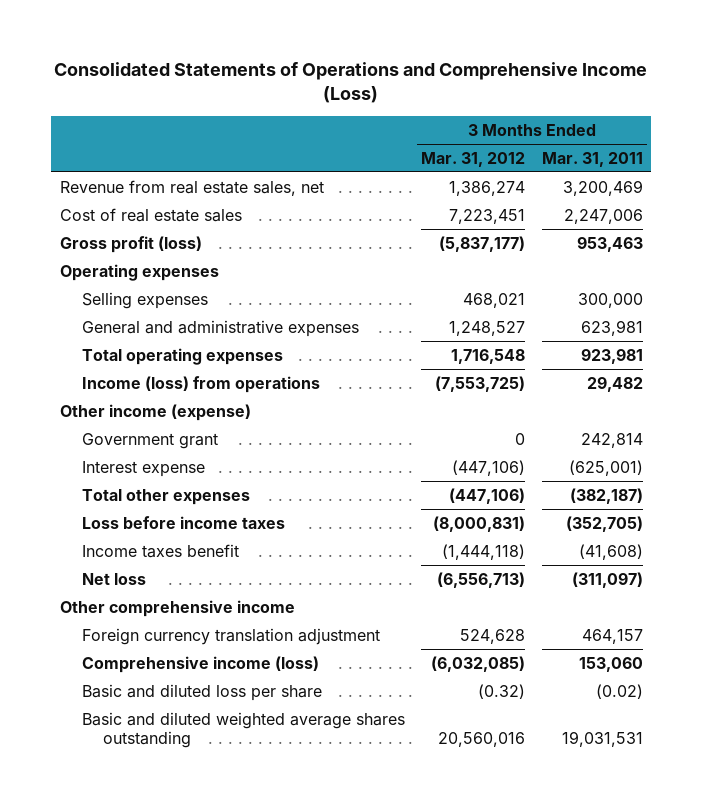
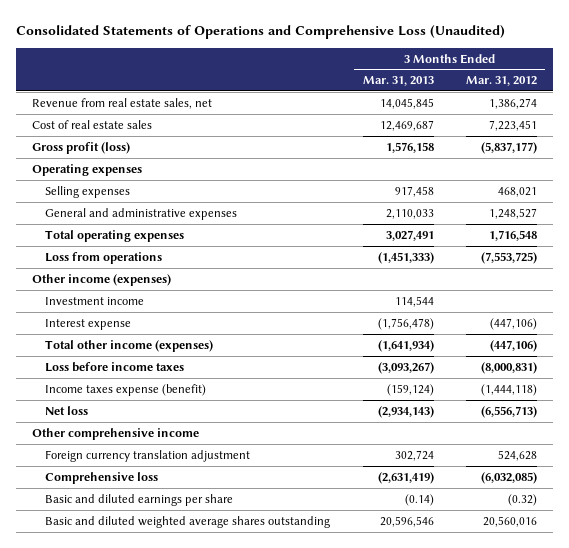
- Consolidated Statements of Operations and Comprehensive Income (Loss)
+ Consolidated Statements of Operations and Comprehensive Loss (Unaudited)
- | 3 Months Ended Mar. 31, 2012 | 3 Months Ended Mar. 31, 2011
+ | 3 Months Ended Mar. 31, 2013 | 3 Months Ended Mar. 31, 2012
- Income (loss) from operations | (7,553,725) | 29,482
- Other income (expense)
- Government grant | 0 | 242,814
+ Loss from operations | (1,451,333) | (7,553,725)
+ Other income (expenses)
+ Investment income | 114,544 |
- Total other expenses | (447,106) | (382,187)
+ Total other income (expenses) | (1,641,934) | (447,106)
- Income taxes benefit | (1,444,118) | (41,608)
+ Income taxes expense (benefit) | (159,124) | (1,444,118)
- Comprehensive income (loss) | (6,032,085) | 153,060
- Basic and diluted loss per share | (0.32) | (0.02)
+ Comprehensive loss | (2,631,419) | (6,032,085)
+ Basic and diluted earnings per share | (0.14) | (0.32)

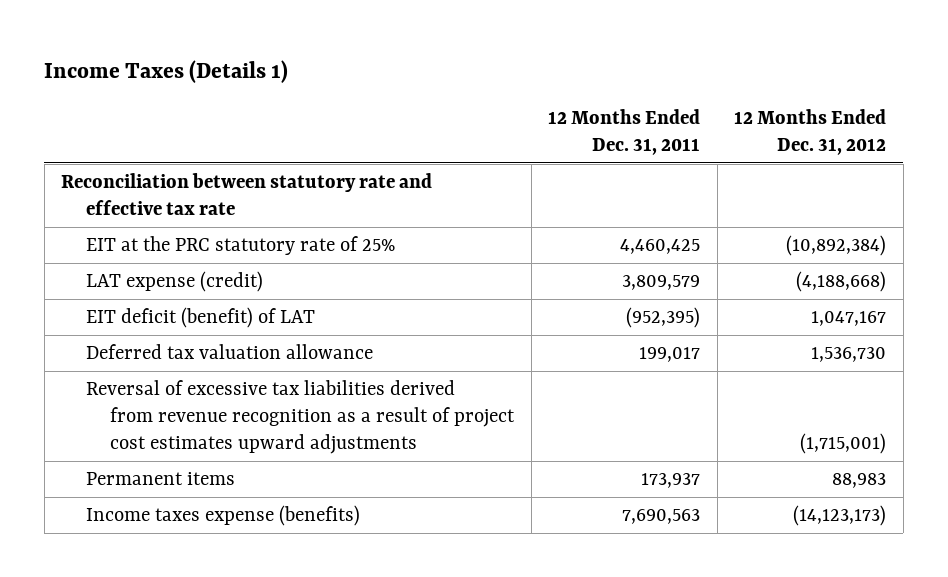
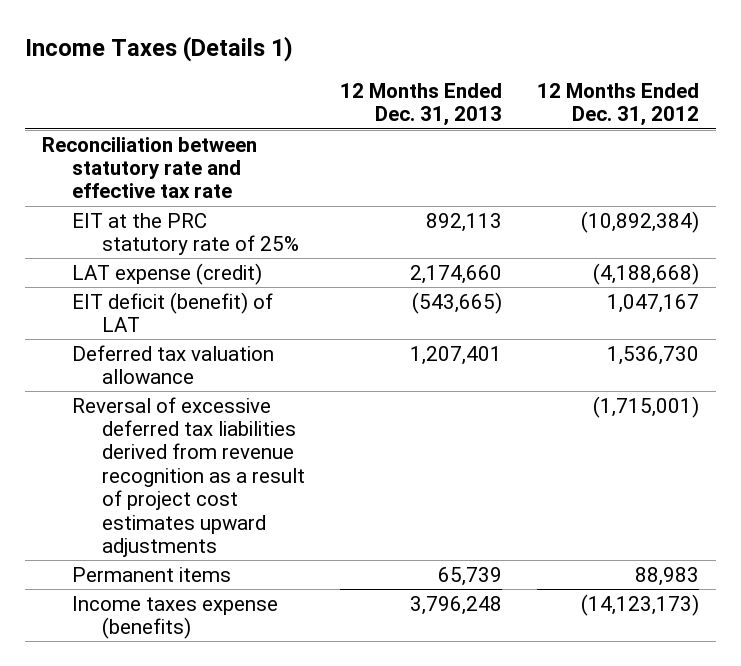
- | 12 Months Ended Dec. 31, 2011 | 12 Months Ended Dec. 31, 2012
+ | 12 Months Ended Dec. 31, 2013 | 12 Months Ended Dec. 31, 2012
- Reversal of excessive tax liabilities derived from revenue recognition as a result of project cost estimates upward adjustments | | (1,715,001)
+ Reversal of excessive deferred tax liabilities derived from revenue recognition as a result of project cost estimates upward adjustments | | (1,715,001)

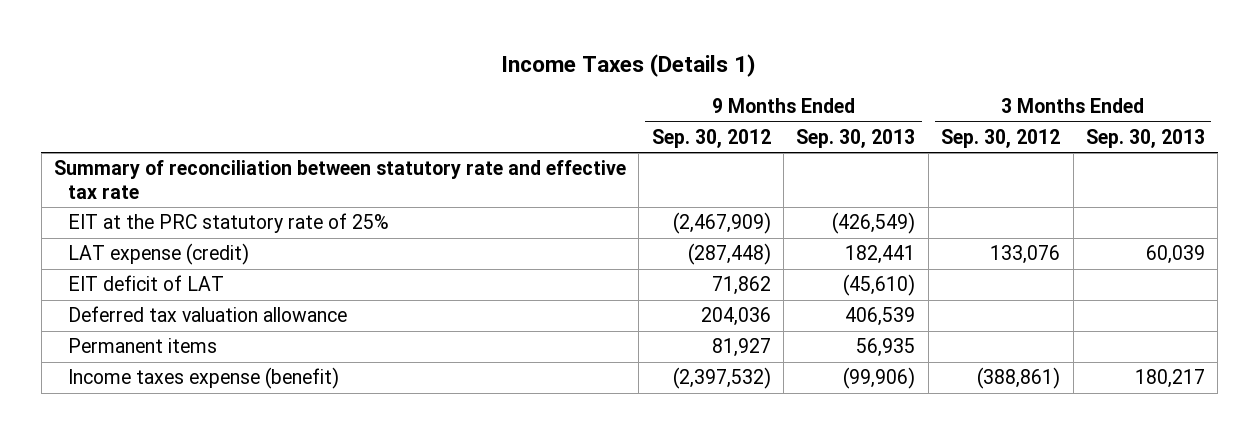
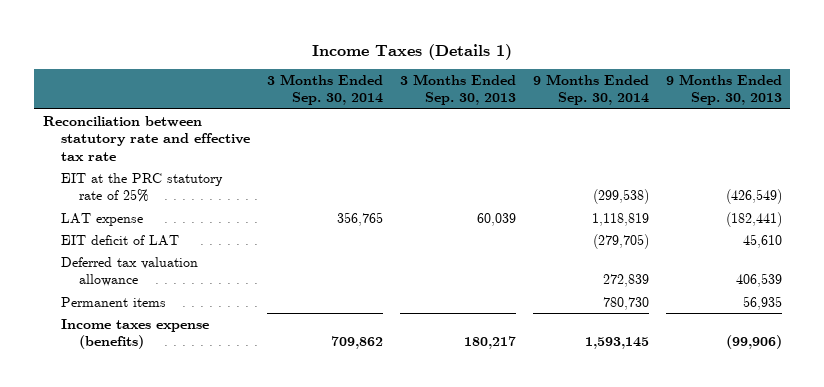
- | 9 Months Ended Sep. 30, 2012 | 9 Months Ended Sep. 30, 2013 | 3 Months Ended Sep. 30, 2012 | 3 Months Ended Sep. 30, 2013
+ | 3 Months Ended Sep. 30, 2014 | 3 Months Ended Sep. 30, 2013 | 9 Months Ended Sep. 30, 2014 | 9 Months Ended Sep. 30, 2013
- Summary of reconciliation between statutory rate and effective tax rate
+ Reconciliation between statutory rate and effective tax rate
- LAT expense (credit) | (287,448) | 182,441 | 133,076 | 60,039
- EIT deficit of LAT | 71,862 | (45,610) | |
+ LAT expense | 356,765 | 60,039 | 1,118,819 | (182,441)
+ EIT deficit of LAT | | | (279,705) | 45,610
- Income taxes expense (benefit) | (2,397,532) | (99,906) | (388,861) | 180,217
+ Income taxes expense (benefits) | 709,862 | 180,217 | 1,593,145 | (99,906)

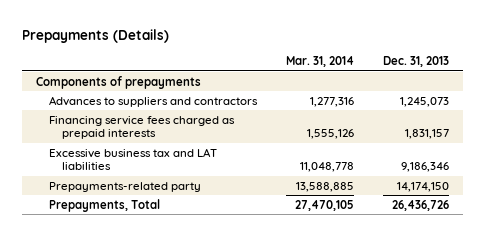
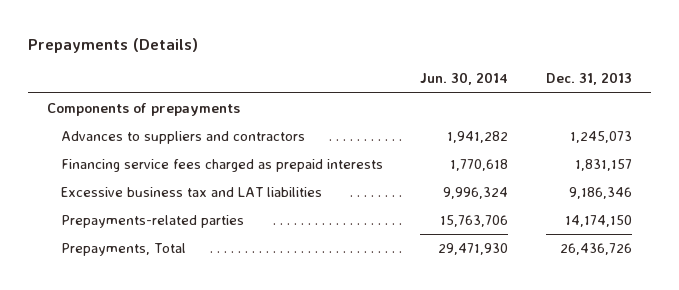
- | Mar. 31, 2014 | Dec. 31, 2013
+ | Jun. 30, 2014 | Dec. 31, 2013
- Prepayments-related party | 13,588,885 | 14,174,150
+ Prepayments-related parties | 15,763,706 | 14,174,150

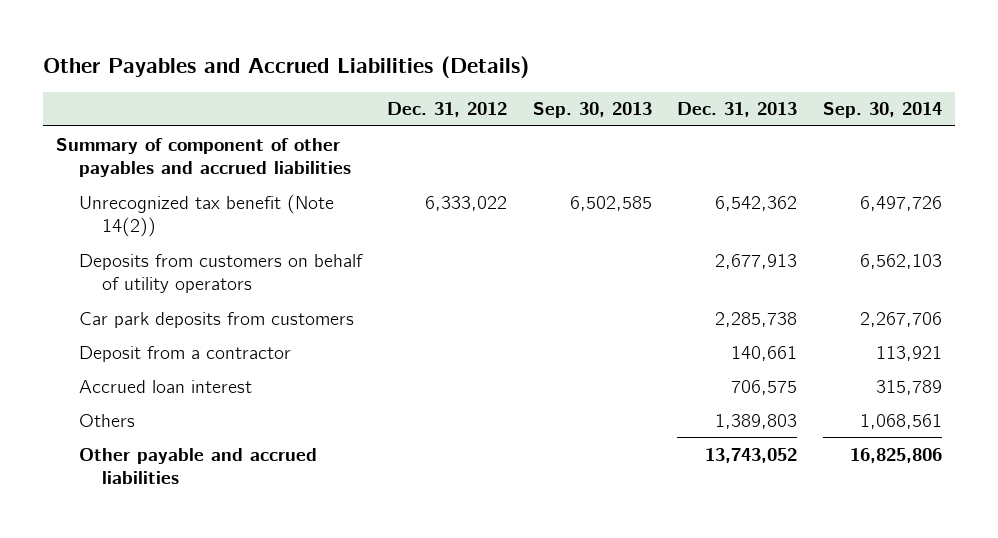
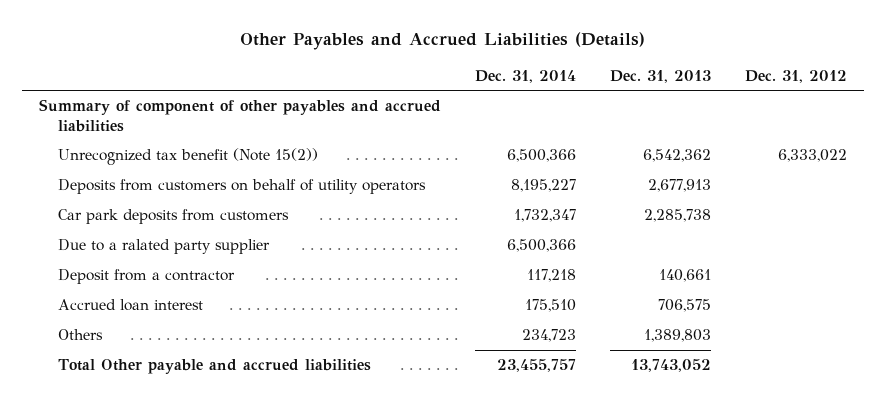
- | Dec. 31, 2012 | Sep. 30, 2013 | Dec. 31, 2013 | Sep. 30, 2014
+ | Dec. 31, 2014 | Dec. 31, 2013 | Dec. 31, 2012
- Unrecognized tax benefit (Note 14(2)) | 6,333,022 | 6,502,585 | 6,542,362 | 6,497,726
+ Unrecognized tax benefit (Note 15(2)) | 6,500,366 | 6,542,362 | 6,333,022
+ Due to a ralated party supplier | 6,500,366 | |
- Other payable and accrued liabilities | | | 13,743,052 | 16,825,806
+ Total Other payable and accrued liabilities | 23,455,757 | 13,743,052 |

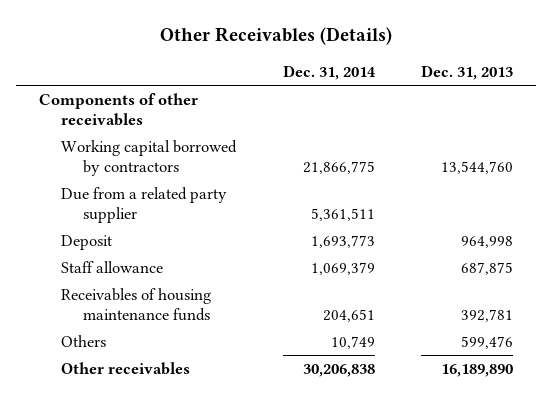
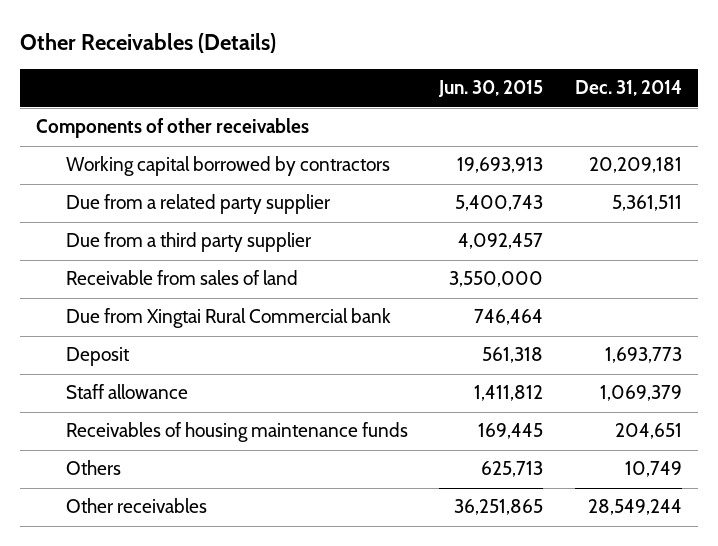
- | Dec. 31, 2014 | Dec. 31, 2013
+ | Jun. 30, 2015 | Dec. 31, 2014
- Working capital borrowed by contractors | 21,866,775 | 13,544,760
+ Working capital borrowed by contractors | 19,693,913 | 20,209,181
+ Due from a third party supplier | 4,092,457 |
+ Receivable from sales of land | 3,550,000 |
+ Due from Xingtai Rural Commercial bank | 746,464 |
- Other receivables | 30,206,838 | 16,189,890
+ Other receivables | 36,251,865 | 28,549,244

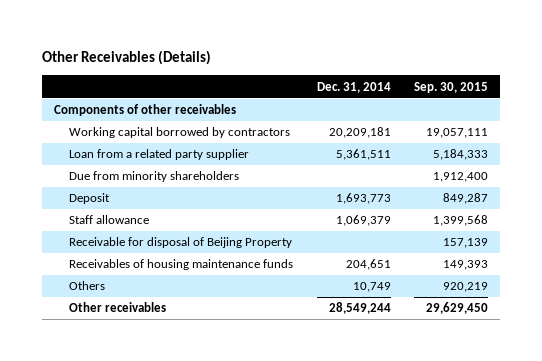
- | Jun. 30, 2015 | Dec. 31, 2014
+ | Dec. 31, 2014 | Sep. 30, 2015
- Due from a related party supplier | 5,400,743 | 5,361,511
- Due from a third party supplier | 4,092,457 |
- Receivable from sales of land | 3,550,000 |
- Due from Xingtai Rural Commercial bank | 746,464 |
+ Loan from a related party supplier | 5,361,511 | 5,184,333
+ Due from minority shareholders | | 1,912,400
+ Receivable for disposal of Beijing Property | | 157,139

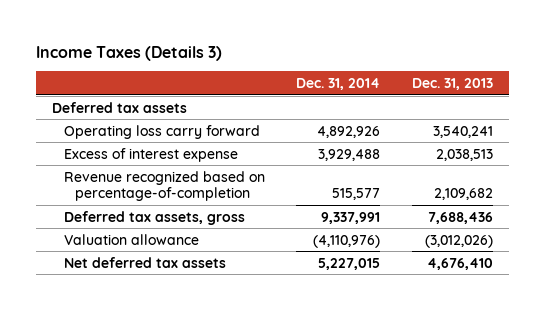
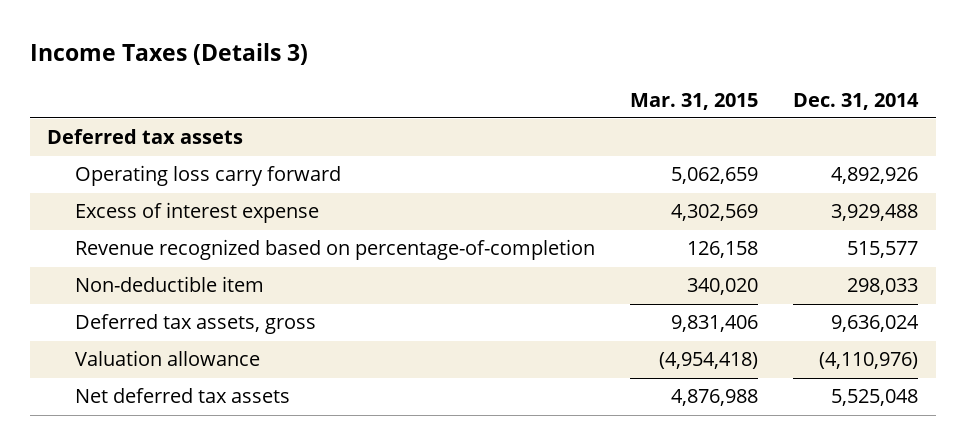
- | Dec. 31, 2014 | Dec. 31, 2013
+ | Mar. 31, 2015 | Dec. 31, 2014
- Deferred tax assets, gross | 9,337,991 | 7,688,436
+ Non-deductible item | 340,020 | 298,033
+ Deferred tax assets, gross | 9,831,406 | 9,636,024
- Net deferred tax assets | 5,227,015 | 4,676,410
+ Net deferred tax assets | 4,876,988 | 5,525,048

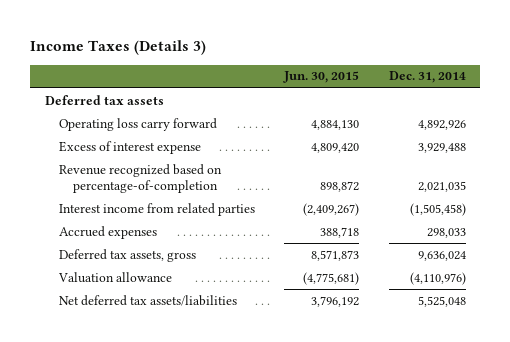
- | Mar. 31, 2015 | Dec. 31, 2014
+ | Jun. 30, 2015 | Dec. 31, 2014
- Revenue recognized based on percentage-of-completion | 126,158 | 515,577
- Non-deductible item | 340,020 | 298,033
+ Revenue recognized based on percentage-of-completion | 898,872 | 2,021,035
+ Interest income from related parties | (2,409,267) | (1,505,458)
+ Accrued expenses | 388,718 | 298,033
- Net deferred tax assets | 4,876,988 | 5,525,048
+ Net deferred tax assets/liabilities | 3,796,192 | 5,525,048

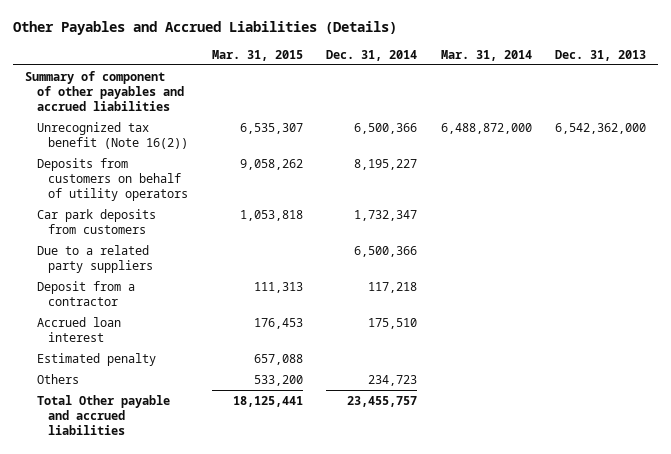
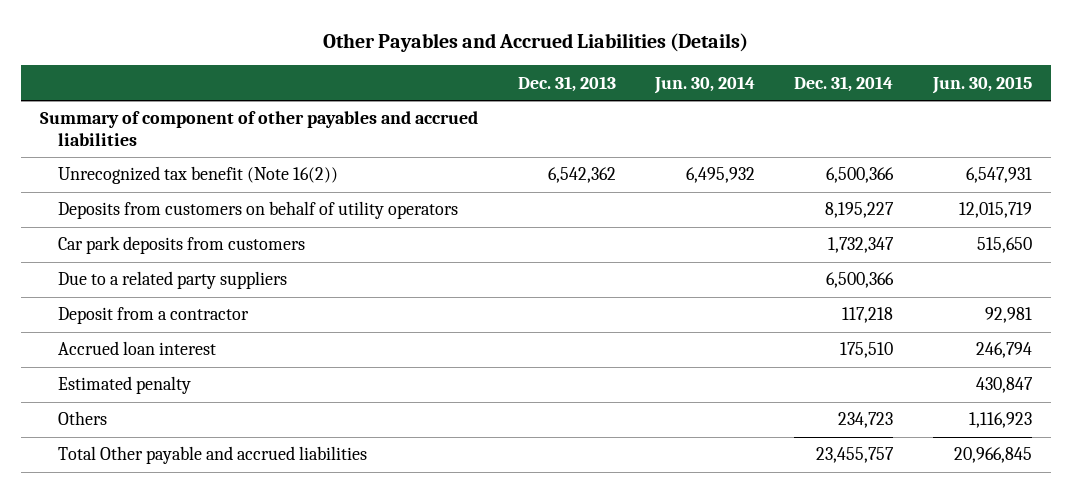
- | Mar. 31, 2015 | Dec. 31, 2014 | Mar. 31, 2014 | Dec. 31, 2013
+ | Dec. 31, 2013 | Jun. 30, 2014 | Dec. 31, 2014 | Jun. 30, 2015
- Unrecognized tax benefit (Note 16(2)) | 6,535,307 | 6,500,366 | 6,488,872,000 | 6,542,362,000
+ Unrecognized tax benefit (Note 16(2)) | 6,542,362 | 6,495,932 | 6,500,366 | 6,547,931

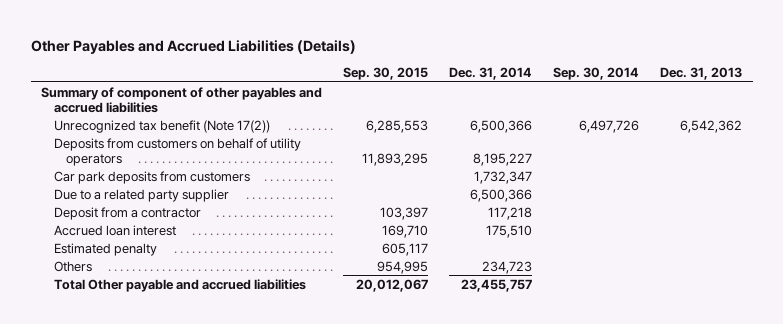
- | Dec. 31, 2013 | Jun. 30, 2014 | Dec. 31, 2014 | Jun. 30, 2015
+ | Sep. 30, 2015 | Dec. 31, 2014 | Sep. 30, 2014 | Dec. 31, 2013
- Unrecognized tax benefit (Note 16(2)) | 6,542,362 | 6,495,932 | 6,500,366 | 6,547,931
+ Unrecognized tax benefit (Note 17(2)) | 6,285,553 | 6,500,366 | 6,497,726 | 6,542,362
- Due to a related party suppliers | | | 6,500,366 |
+ Due to a related party supplier | | 6,500,366 | |

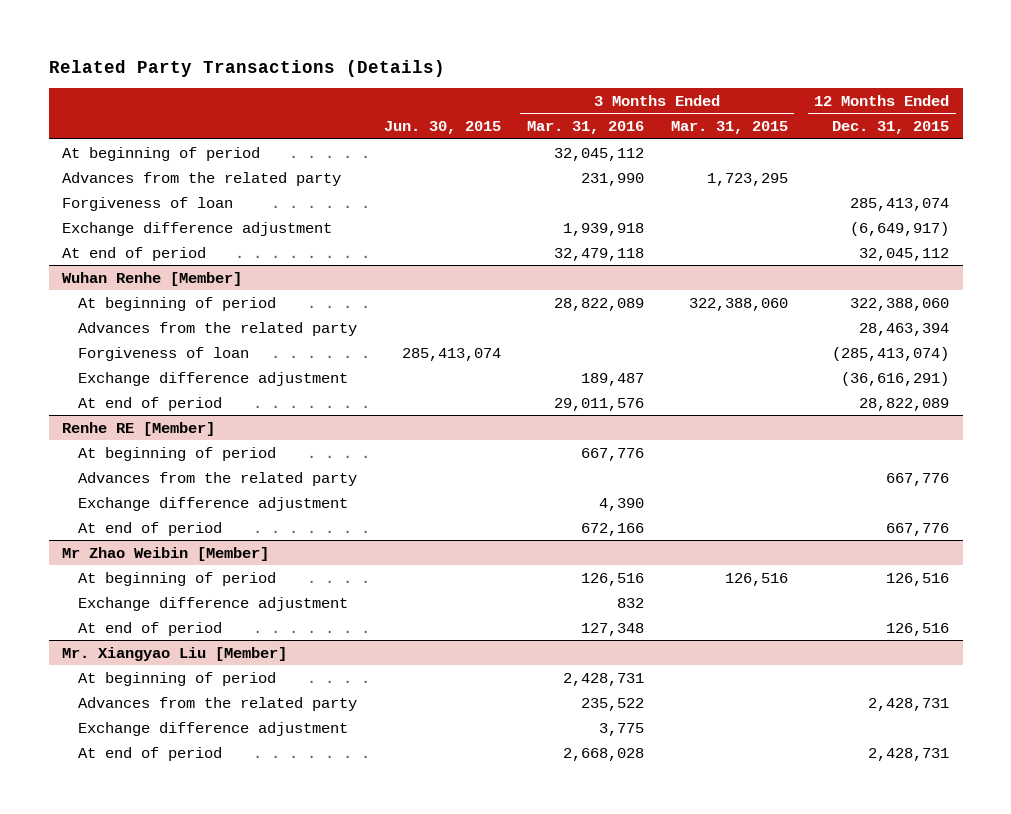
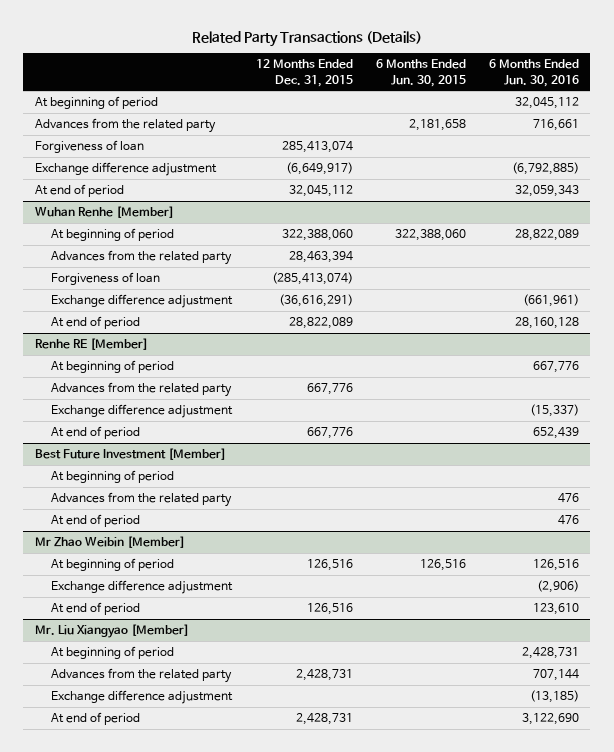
- | Jun. 30, 2015 | 3 Months Ended Mar. 31, 2016 | 3 Months Ended Mar. 31, 2015 | 12 Months Ended Dec. 31, 2015
+ | 12 Months Ended Dec. 31, 2015 | 6 Months Ended Jun. 30, 2015 | 6 Months Ended Jun. 30, 2016
+ Best Future Investment [Member]
+ At beginning of period
+ Advances from the related party | | | 476
+ At end of period | | | 476
- Mr. Xiangyao Liu [Member]
+ Mr. Liu Xiangyao [Member]

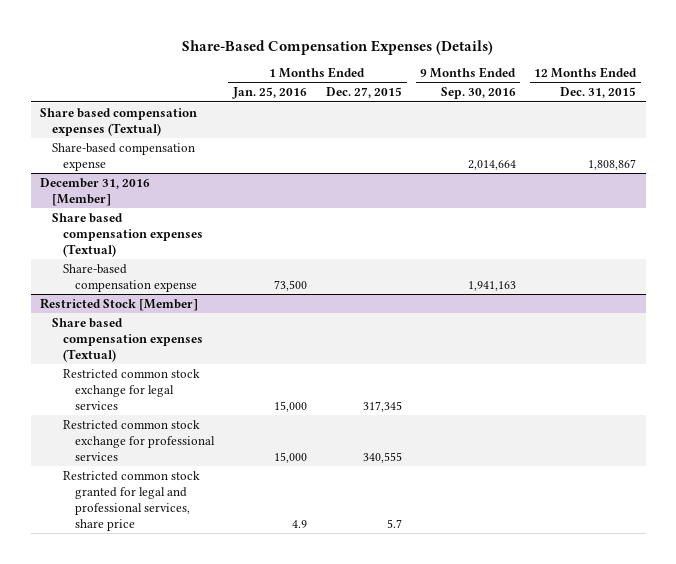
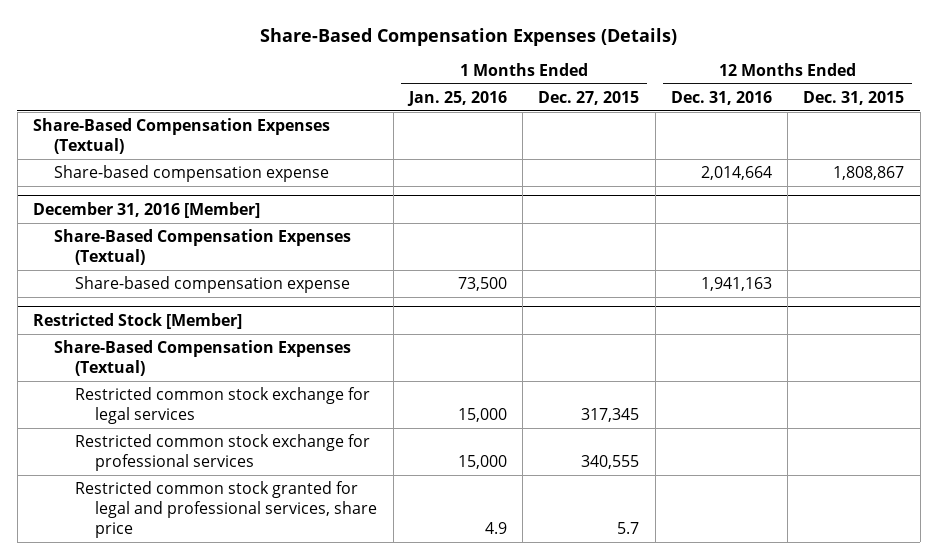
- | 1 Months Ended Jan. 25, 2016 | 1 Months Ended Dec. 27, 2015 | 9 Months Ended Sep. 30, 2016 | 12 Months Ended Dec. 31, 2015
+ | 1 Months Ended Jan. 25, 2016 | 1 Months Ended Dec. 27, 2015 | 12 Months Ended Dec. 31, 2016 | 12 Months Ended Dec. 31, 2015
- Share based compensation expenses (Textual)
+ Share-Based Compensation Expenses (Textual)
@ December 31, 2016 [Member]
- Share based compensation expenses (Textual)
+ Share-Based Compensation Expenses (Textual)
@ Restricted Stock [Member]
- Share based compensation expenses (Textual)
+ Share-Based Compensation Expenses (Textual)

